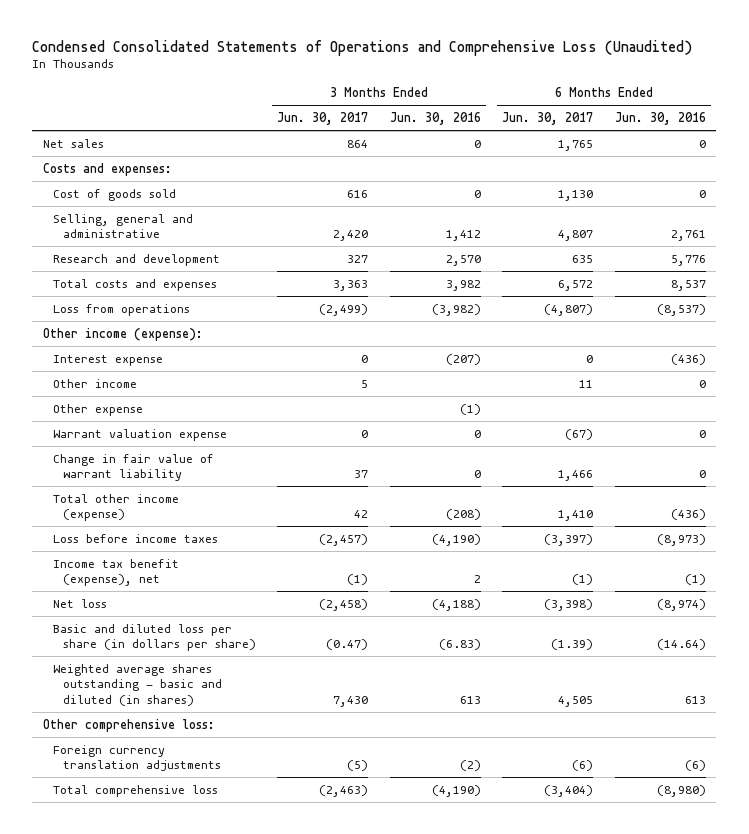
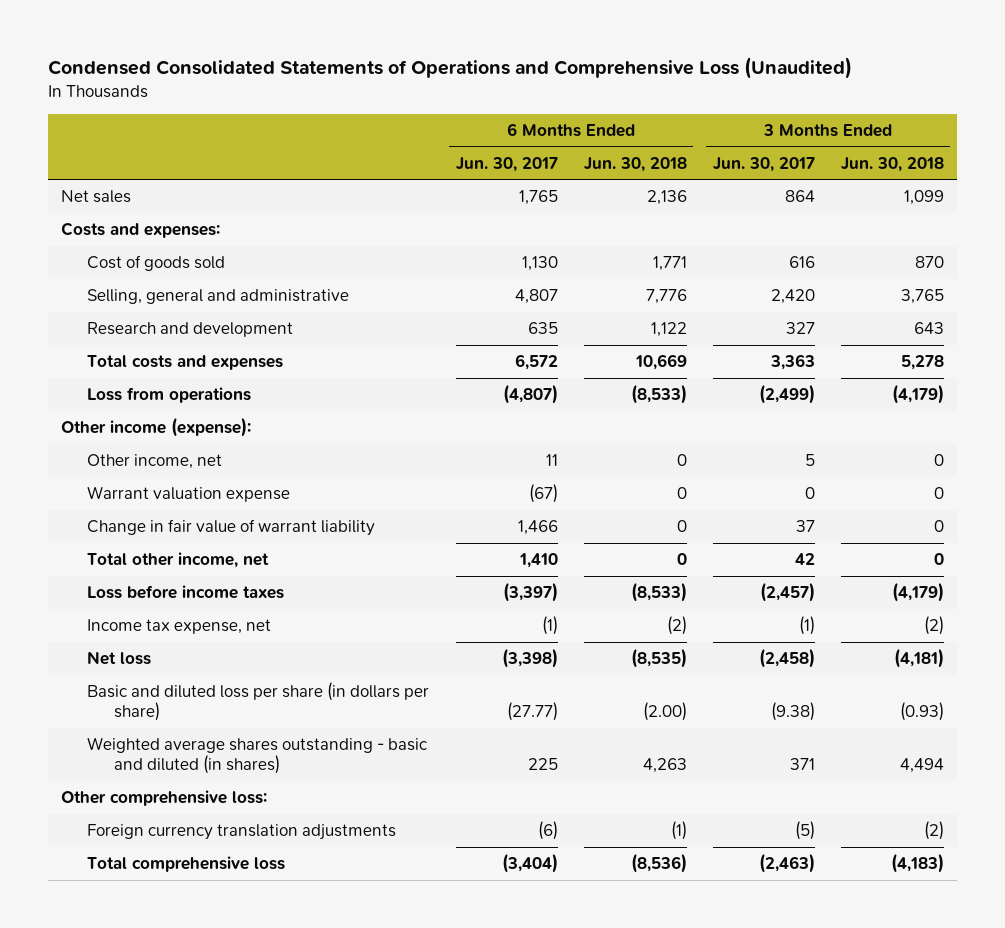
- | 3 Months Ended Jun. 30, 2017 | 3 Months Ended Jun. 30, 2016 | 6 Months Ended Jun. 30, 2017 | 6 Months Ended Jun. 30, 2016
+ | 6 Months Ended Jun. 30, 2017 | 6 Months Ended Jun. 30, 2018 | 3 Months Ended Jun. 30, 2017 | 3 Months Ended Jun. 30, 2018
- Interest expense | 0 | (207) | 0 | (436)
- Other income | 5 | | 11 | 0
- Other expense | | (1) | |
+ Other income, net | 11 | 0 | 5 | 0
- Total other income (expense) | 42 | (208) | 1,410 | (436)
+ Total other income, net | 1,410 | 0 | 42 | 0
- Income tax benefit (expense), net | (1) | 2 | (1) | (1)
+ Income tax expense, net | (1) | (2) | (1) | (2)
- Basic and diluted loss per share (in dollars per share) | (0.47) | (6.83) | (1.39) | (14.64)
- Weighted average shares outstanding - basic and diluted (in shares) | 7,430 | 613 | 4,505 | 613
+ Basic and diluted loss per share (in dollars per share) | (27.77) | (2.00) | (9.38) | (0.93)
+ Weighted average shares outstanding - basic and diluted (in shares) | 225 | 4,263 | 371 | 4,494

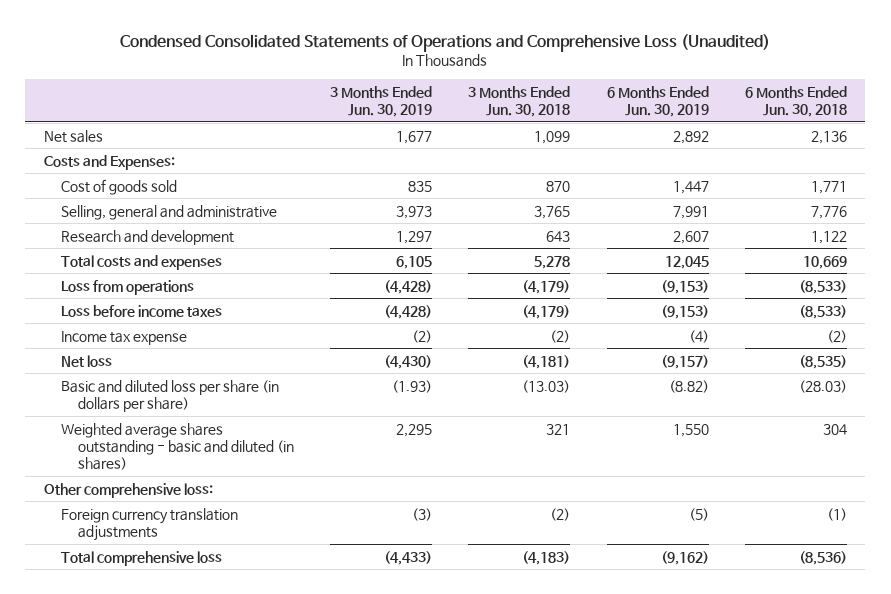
- | 6 Months Ended Jun. 30, 2017 | 6 Months Ended Jun. 30, 2018 | 3 Months Ended Jun. 30, 2017 | 3 Months Ended Jun. 30, 2018
+ | 3 Months Ended Jun. 30, 2019 | 3 Months Ended Jun. 30, 2018 | 6 Months Ended Jun. 30, 2019 | 6 Months Ended Jun. 30, 2018
- Costs and expenses:
+ Costs and Expenses:
- Other income (expense):
- Other income, net | 11 | 0 | 5 | 0
- Warrant valuation expense | (67) | 0 | 0 | 0
- Change in fair value of warrant liability | 1,466 | 0 | 37 | 0
- Total other income, net | 1,410 | 0 | 42 | 0
- Income tax expense, net | (1) | (2) | (1) | (2)
+ Income tax expense | (2) | (2) | (4) | (2)
- Basic and diluted loss per share (in dollars per share) | (27.77) | (2.00) | (9.38) | (0.93)
- Weighted average shares outstanding - basic and diluted (in shares) | 225 | 4,263 | 371 | 4,494
+ Basic and diluted loss per share (in dollars per share) | (1.93) | (13.03) | (8.82) | (28.03)
+ Weighted average shares outstanding - basic and diluted (in shares) | 2,295 | 321 | 1,550 | 304

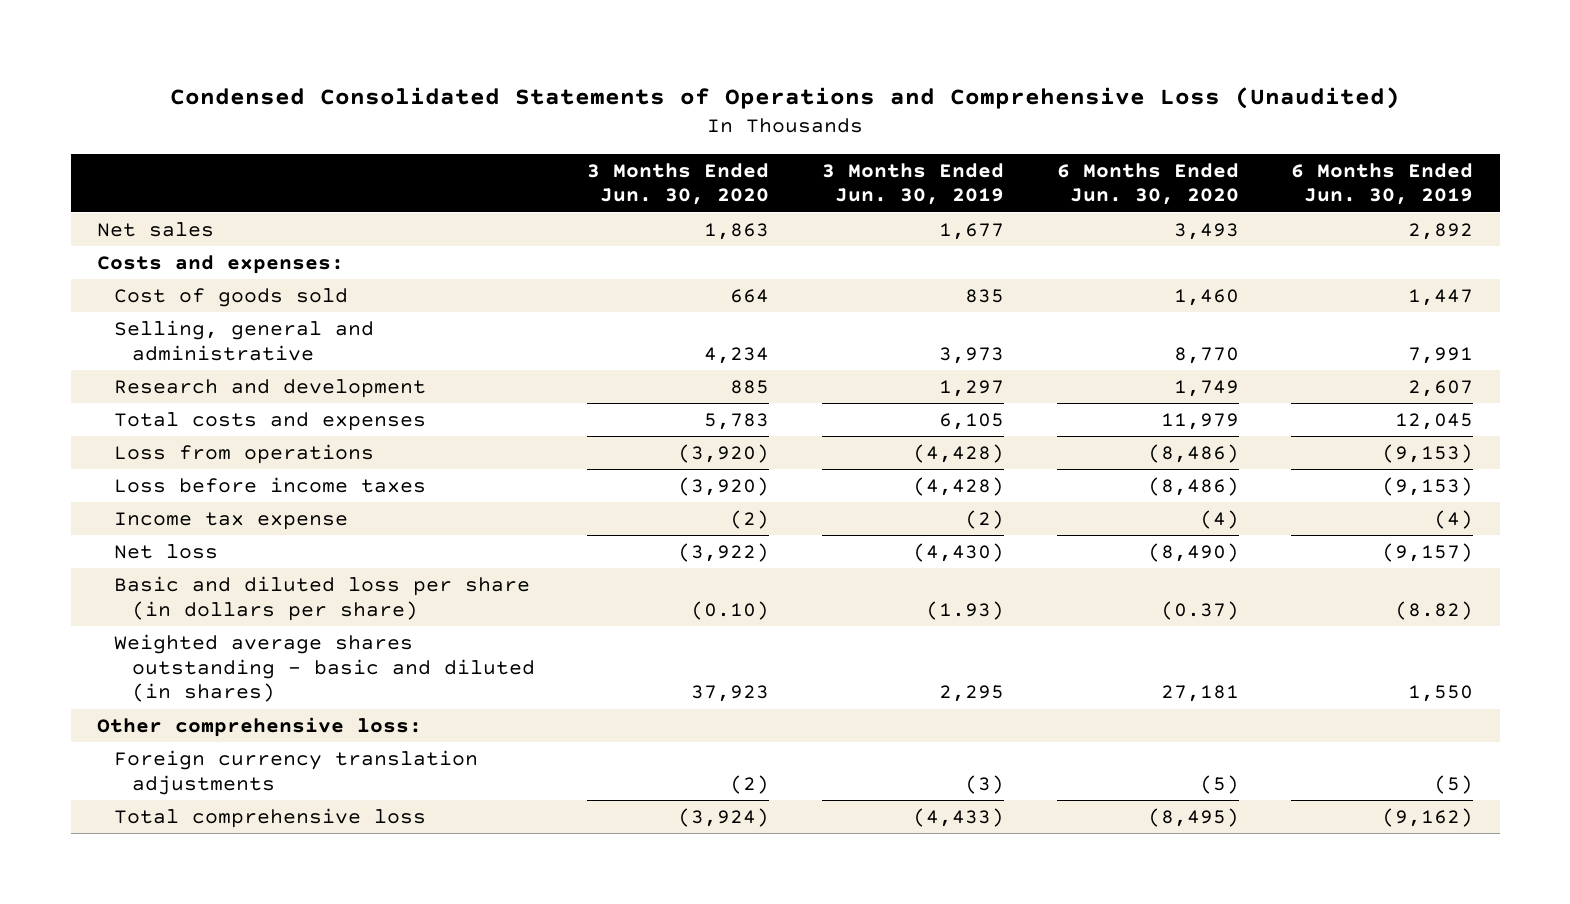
- | 3 Months Ended Jun. 30, 2019 | 3 Months Ended Jun. 30, 2018 | 6 Months Ended Jun. 30, 2019 | 6 Months Ended Jun. 30, 2018
+ | 3 Months Ended Jun. 30, 2020 | 3 Months Ended Jun. 30, 2019 | 6 Months Ended Jun. 30, 2020 | 6 Months Ended Jun. 30, 2019
- Costs and Expenses:
+ Costs and expenses:

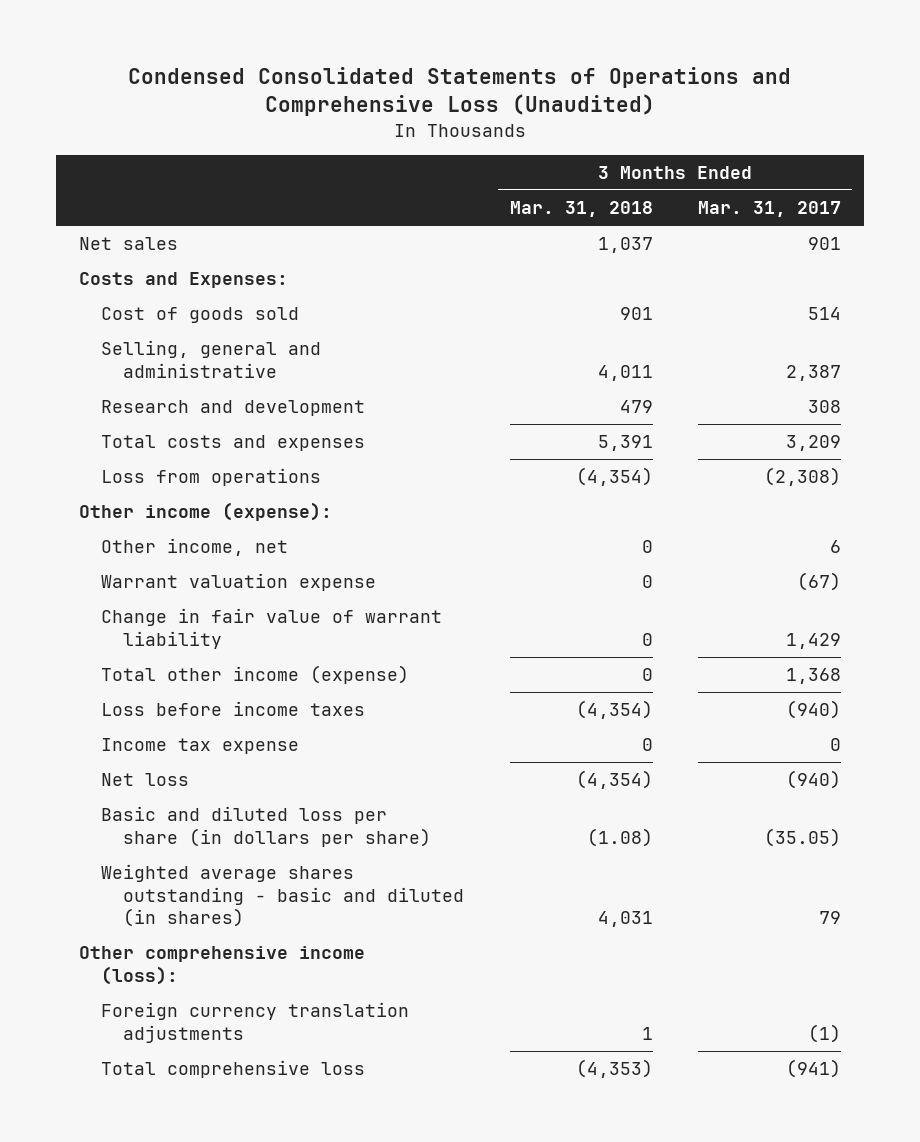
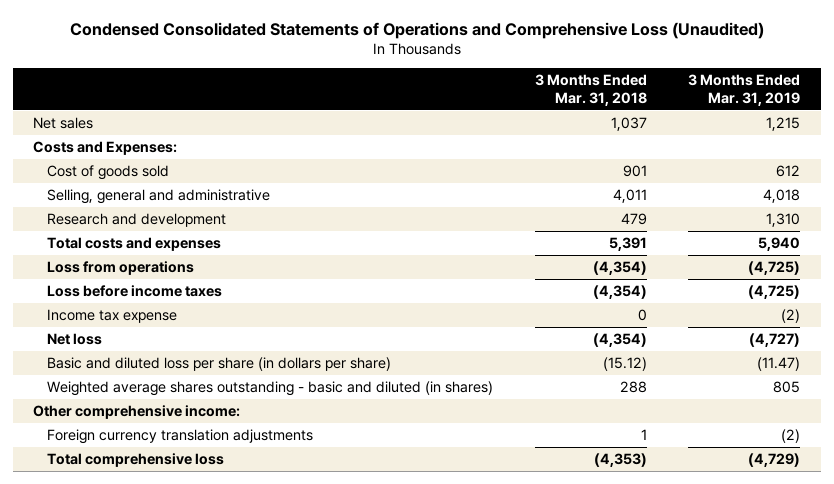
- | 3 Months Ended Mar. 31, 2018 | 3 Months Ended Mar. 31, 2017
+ | 3 Months Ended Mar. 31, 2018 | 3 Months Ended Mar. 31, 2019
- Other income (expense):
- Other income, net | 0 | 6
- Warrant valuation expense | 0 | (67)
- Change in fair value of warrant liability | 0 | 1,429
- Total other income (expense) | 0 | 1,368
- Basic and diluted loss per share (in dollars per share) | (1.08) | (35.05)
- Weighted average shares outstanding - basic and diluted (in shares) | 4,031 | 79
- Other comprehensive income (loss):
+ Basic and diluted loss per share (in dollars per share) | (15.12) | (11.47)
+ Weighted average shares outstanding - basic and diluted (in shares) | 288 | 805
+ Other comprehensive income:

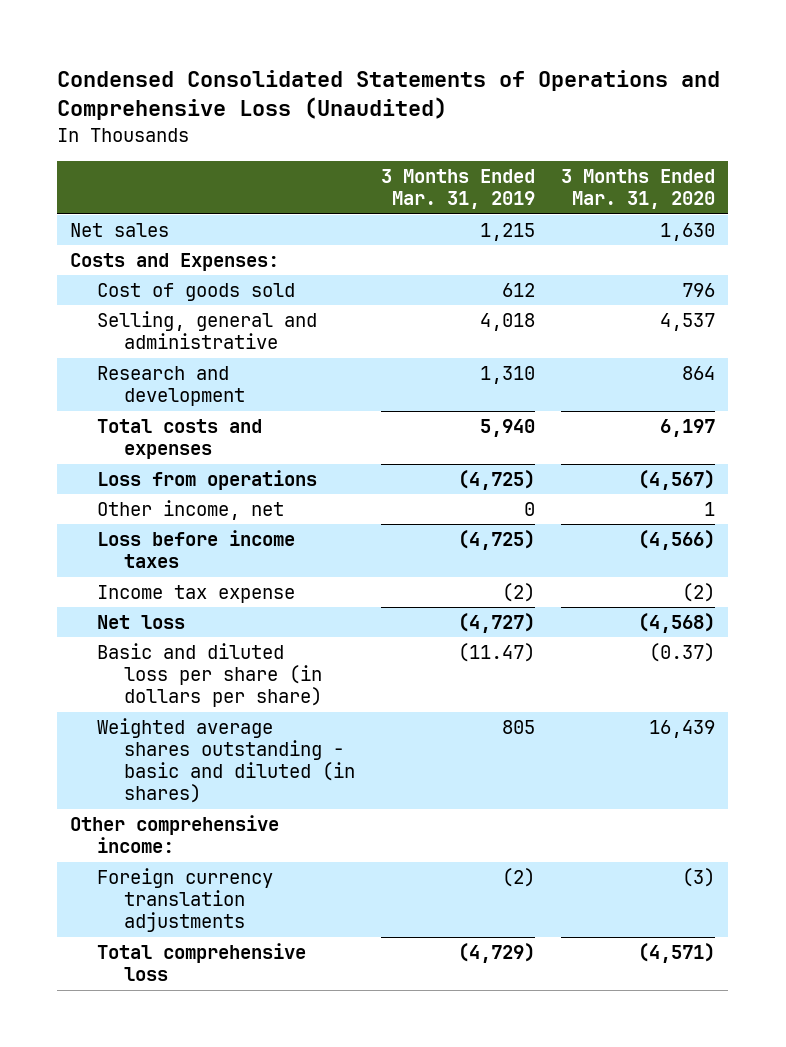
- | 3 Months Ended Mar. 31, 2018 | 3 Months Ended Mar. 31, 2019
+ | 3 Months Ended Mar. 31, 2019 | 3 Months Ended Mar. 31, 2020
+ Other income, net | 0 | 1

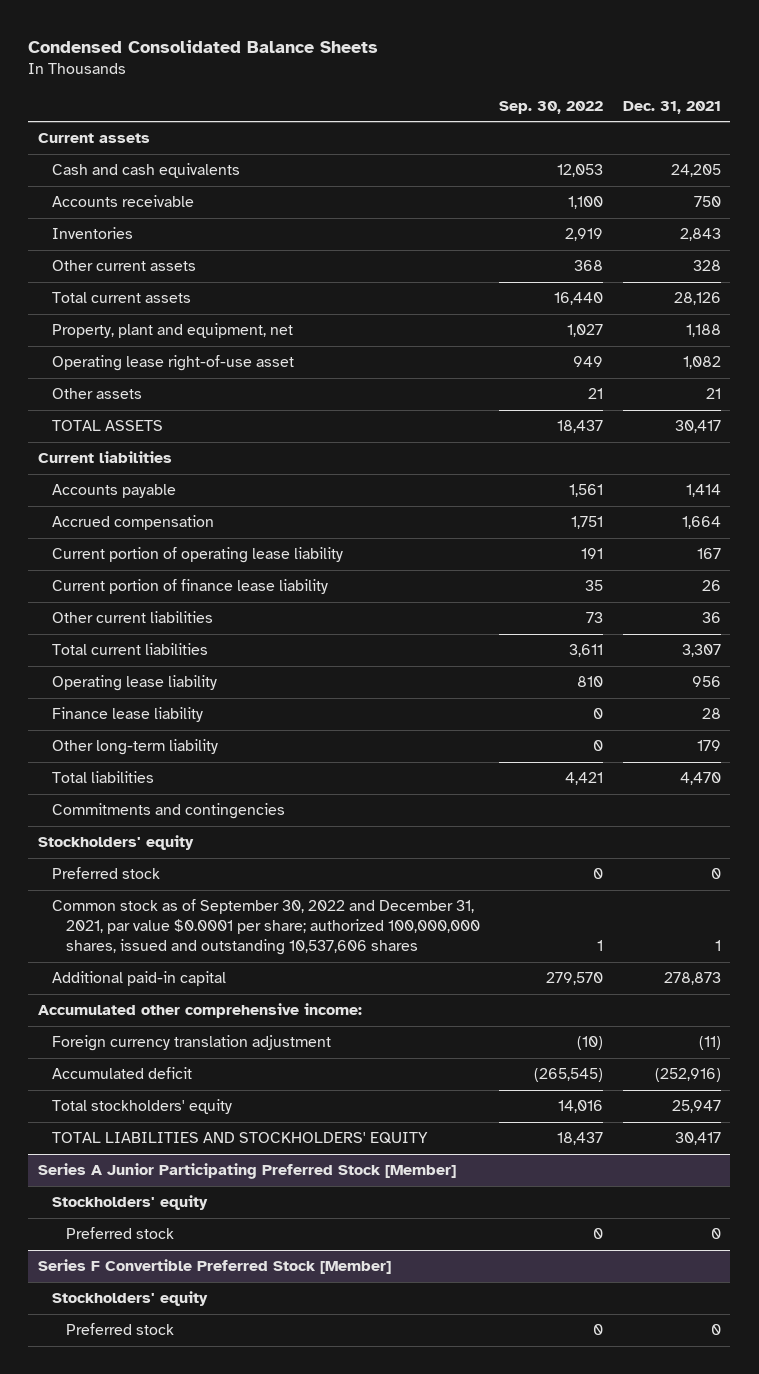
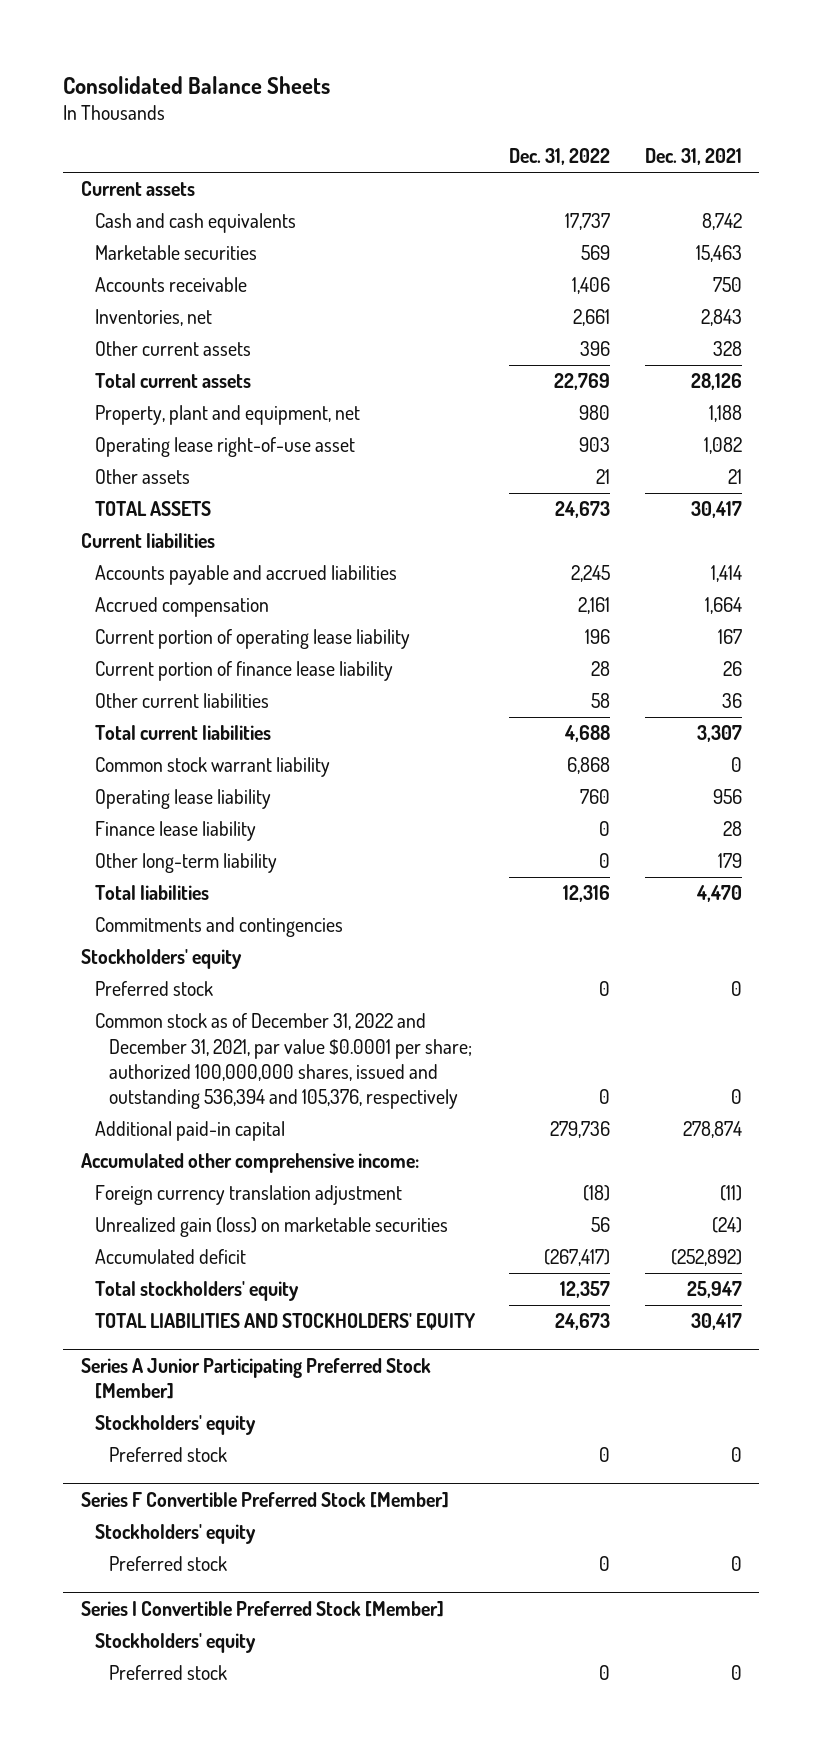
- Condensed Consolidated Balance Sheets
+ Consolidated Balance Sheets
- | Sep. 30, 2022 | Dec. 31, 2021
+ | Dec. 31, 2022 | Dec. 31, 2021
- Cash and cash equivalents | 12,053 | 24,205
+ Cash and cash equivalents | 17,737 | 8,742
+ Marketable securities | 569 | 15,463
- Inventories | 2,919 | 2,843
+ Inventories, net | 2,661 | 2,843
- Accounts payable | 1,561 | 1,414
+ Accounts payable and accrued liabilities | 2,245 | 1,414
+ Common stock warrant liability | 6,868 | 0
- Common stock as of September 30, 2022 and December 31, 2021, par value $0.0001 per share; authorized 100,000,000 shares, issued and outstanding 10,537,606 shares | 1 | 1
- Additional paid-in capital | 279,570 | 278,873
+ Common stock as of December 31, 2022 and December 31, 2021, par value $0.0001 per share; authorized 100,000,000 shares, issued and outstanding 536,394 and 105,376, respectively | 0 | 0
+ Additional paid-in capital | 279,736 | 278,874
- Accumulated deficit | (265,545) | (252,916)
+ Unrealized gain (loss) on marketable securities | 56 | (24)
+ Accumulated deficit | (267,417) | (252,892)
+ Series I Convertible Preferred Stock [Member]
+ Stockholders' equity
+ Preferred stock | 0 | 0

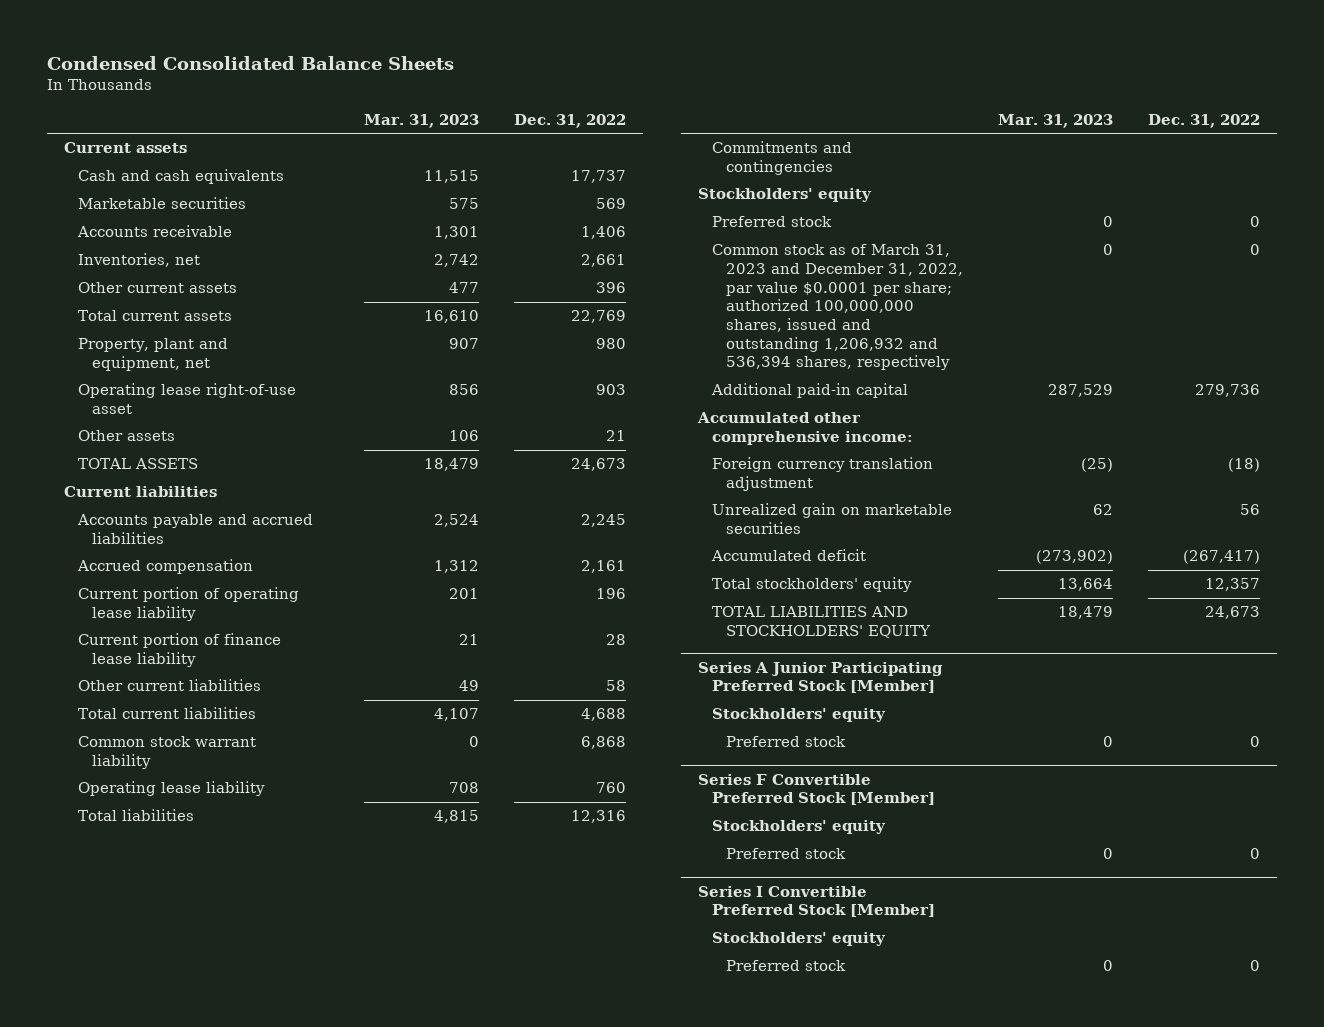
- Consolidated Balance Sheets
+ Condensed Consolidated Balance Sheets
- | Dec. 31, 2022 | Dec. 31, 2021
+ | Mar. 31, 2023 | Dec. 31, 2022
- Finance lease liability | 0 | 28
- Other long-term liability | 0 | 179
- Common stock as of December 31, 2022 and December 31, 2021, par value $0.0001 per share; authorized 100,000,000 shares, issued and outstanding 536,394 and 105,376, respectively | 0 | 0
+ Common stock as of March 31, 2023 and December 31, 2022, par value $0.0001 per share; authorized 100,000,000 shares, issued and outstanding 1,206,932 and 536,394 shares, respectively | 0 | 0
- Unrealized gain (loss) on marketable securities | 56 | (24)
+ Unrealized gain on marketable securities | 62 | 56

